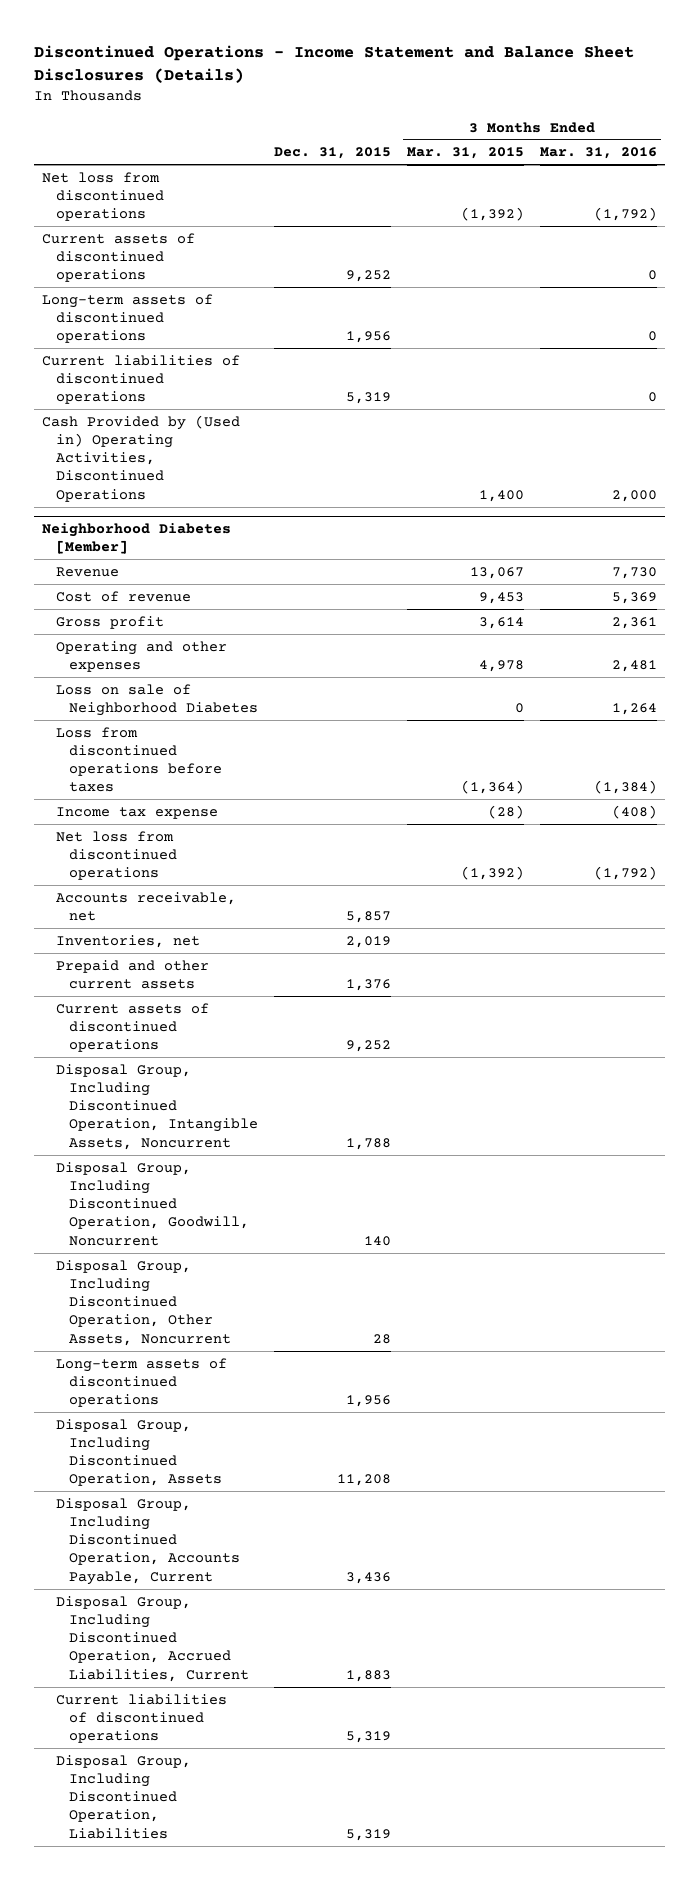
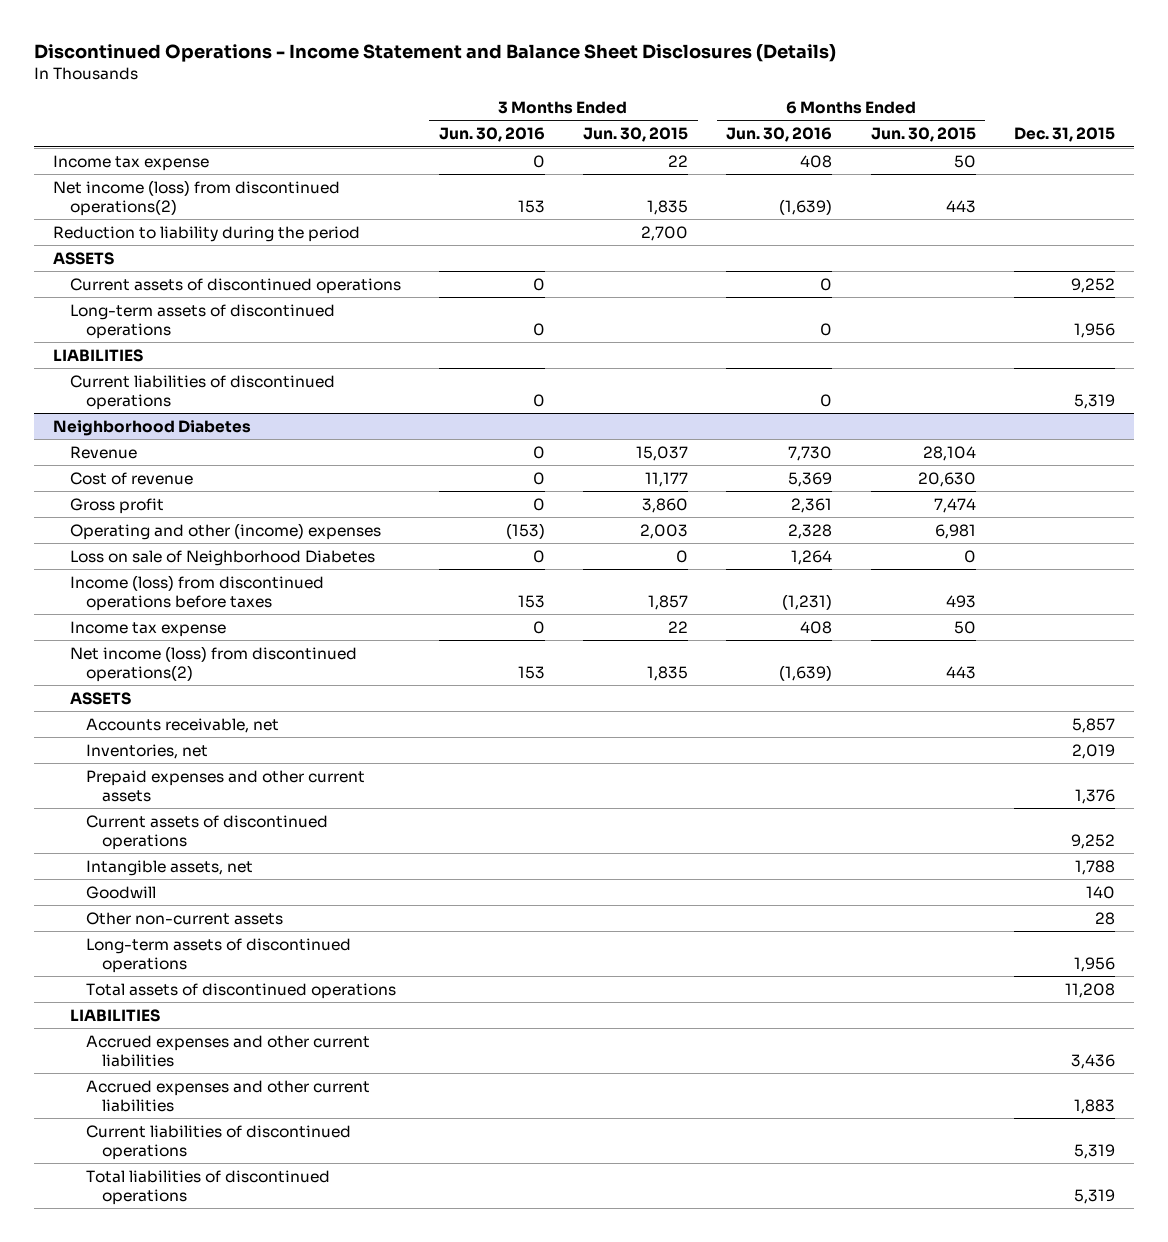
- | Dec. 31, 2015 | 3 Months Ended Mar. 31, 2015 | 3 Months Ended Mar. 31, 2016
+ | 3 Months Ended Jun. 30, 2016 | 3 Months Ended Jun. 30, 2015 | 6 Months Ended Jun. 30, 2016 | 6 Months Ended Jun. 30, 2015 | Dec. 31, 2015
- Net loss from discontinued operations | | (1,392) | (1,792)
+ Income tax expense | 0 | 22 | 408 | 50 |
+ Net income (loss) from discontinued operations(2) | 153 | 1,835 | (1,639) | 443 |
+ Reduction to liability during the period | | 2,700 | | |
+ ASSETS
+ LIABILITIES
- Cash Provided by (Used in) Operating Activities, Discontinued Operations | | 1,400 | 2,000
- Neighborhood Diabetes [Member]
+ Neighborhood Diabetes
- Operating and other expenses | | 4,978 | 2,481
+ Operating and other (income) expenses | (153) | 2,003 | 2,328 | 6,981 |
- Loss from discontinued operations before taxes | | (1,364) | (1,384)
+ Income (loss) from discontinued operations before taxes | 153 | 1,857 | (1,231) | 493 |
- Net loss from discontinued operations | | (1,392) | (1,792)
+ Net income (loss) from discontinued operations(2) | 153 | 1,835 | (1,639) | 443 |
+ ASSETS
- Prepaid and other current assets | 1,376 | |
+ Prepaid expenses and other current assets | | | | | 1,376
- Disposal Group, Including Discontinued Operation, Intangible Assets, Noncurrent | 1,788 | |
- Disposal Group, Including Discontinued Operation, Goodwill, Noncurrent | 140 | |
- Disposal Group, Including Discontinued Operation, Other Assets, Noncurrent | 28 | |
+ Intangible assets, net | | | | | 1,788
+ Goodwill | | | | | 140
+ Other non-current assets | | | | | 28
- Disposal Group, Including Discontinued Operation, Assets | 11,208 | |
- Disposal Group, Including Discontinued Operation, Accounts Payable, Current | 3,436 | |
- Disposal Group, Including Discontinued Operation, Accrued Liabilities, Current | 1,883 | |
+ Total assets of discontinued operations | | | | | 11,208
+ LIABILITIES
+ Accrued expenses and other current liabilities | | | | | 3,436
+ Accrued expenses and other current liabilities | | | | | 1,883
- Disposal Group, Including Discontinued Operation, Liabilities | 5,319 | |
+ Total liabilities of discontinued operations | | | | | 5,319

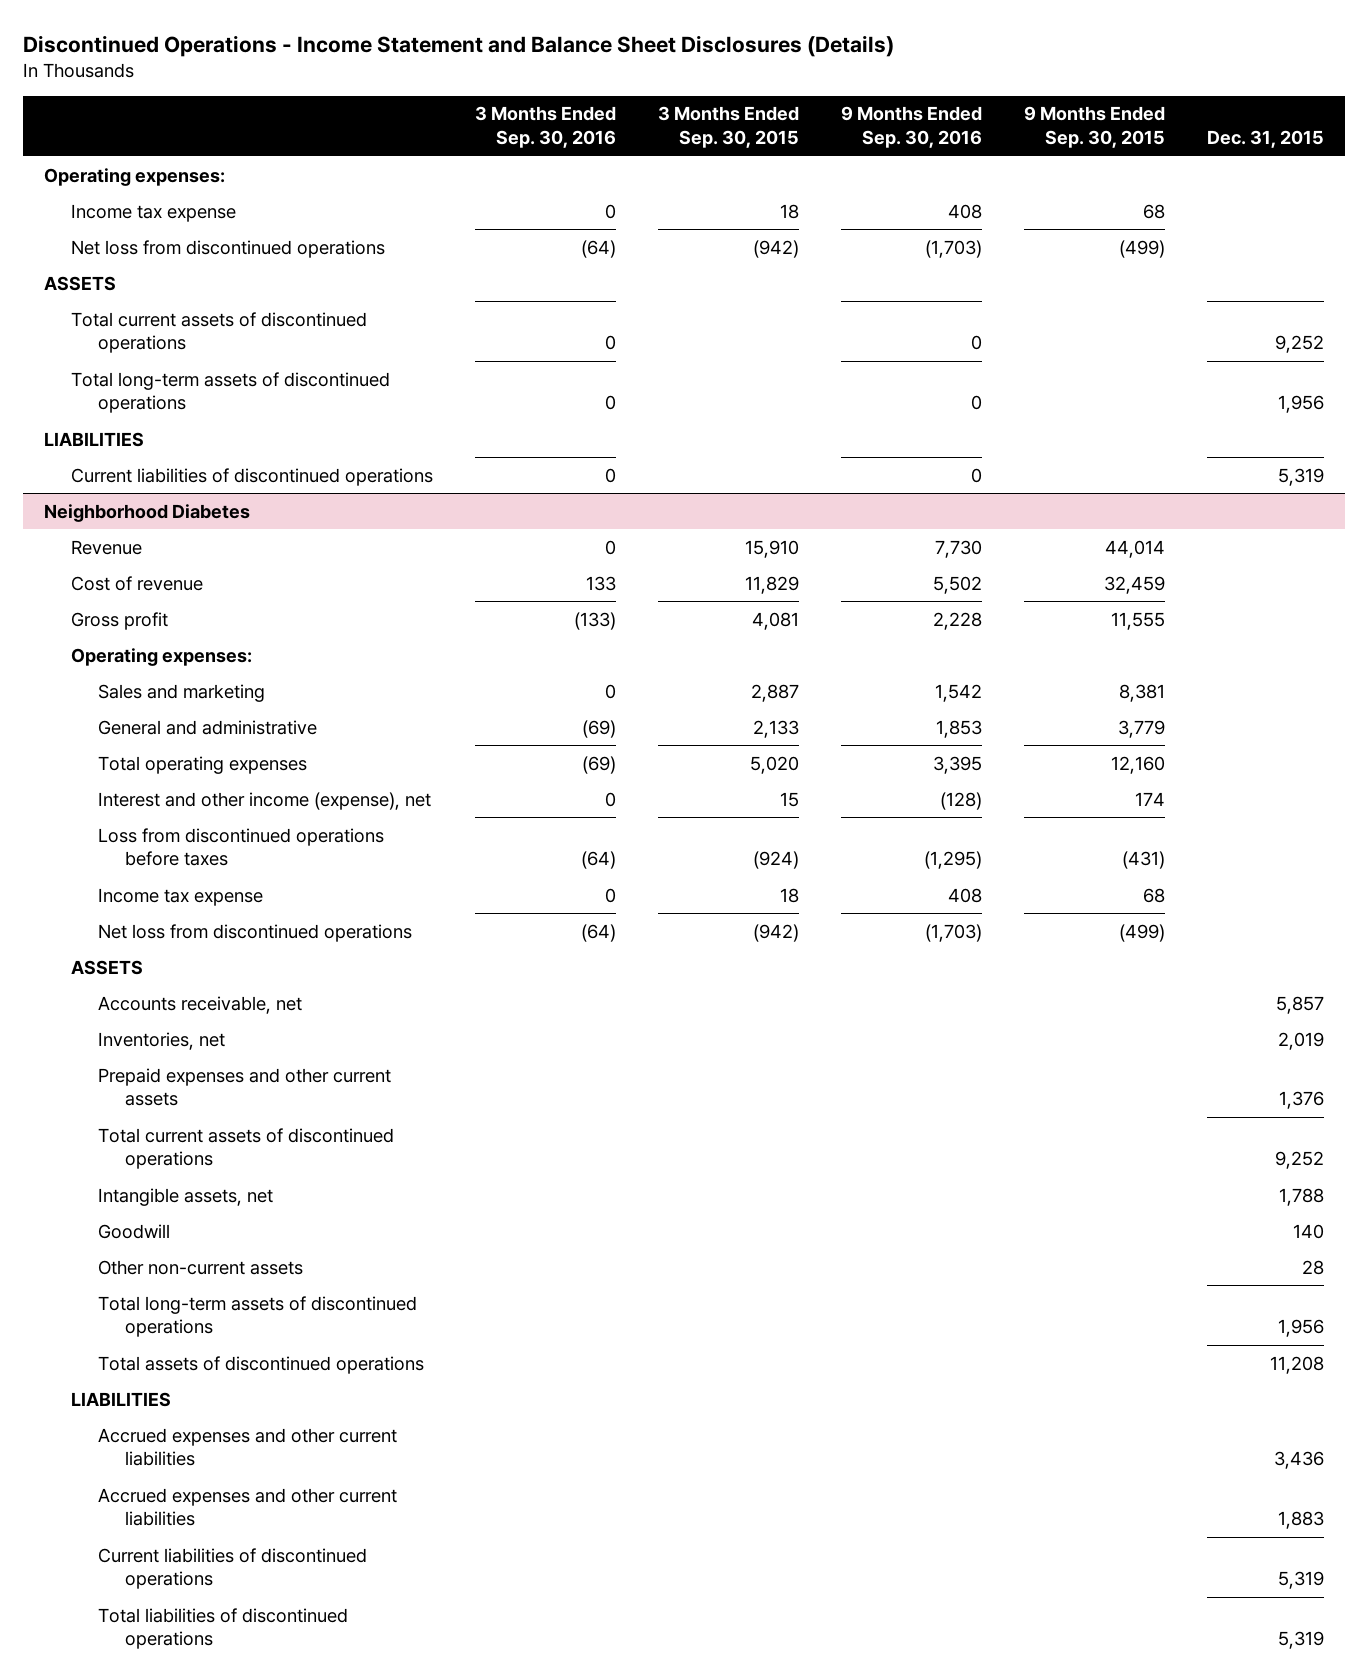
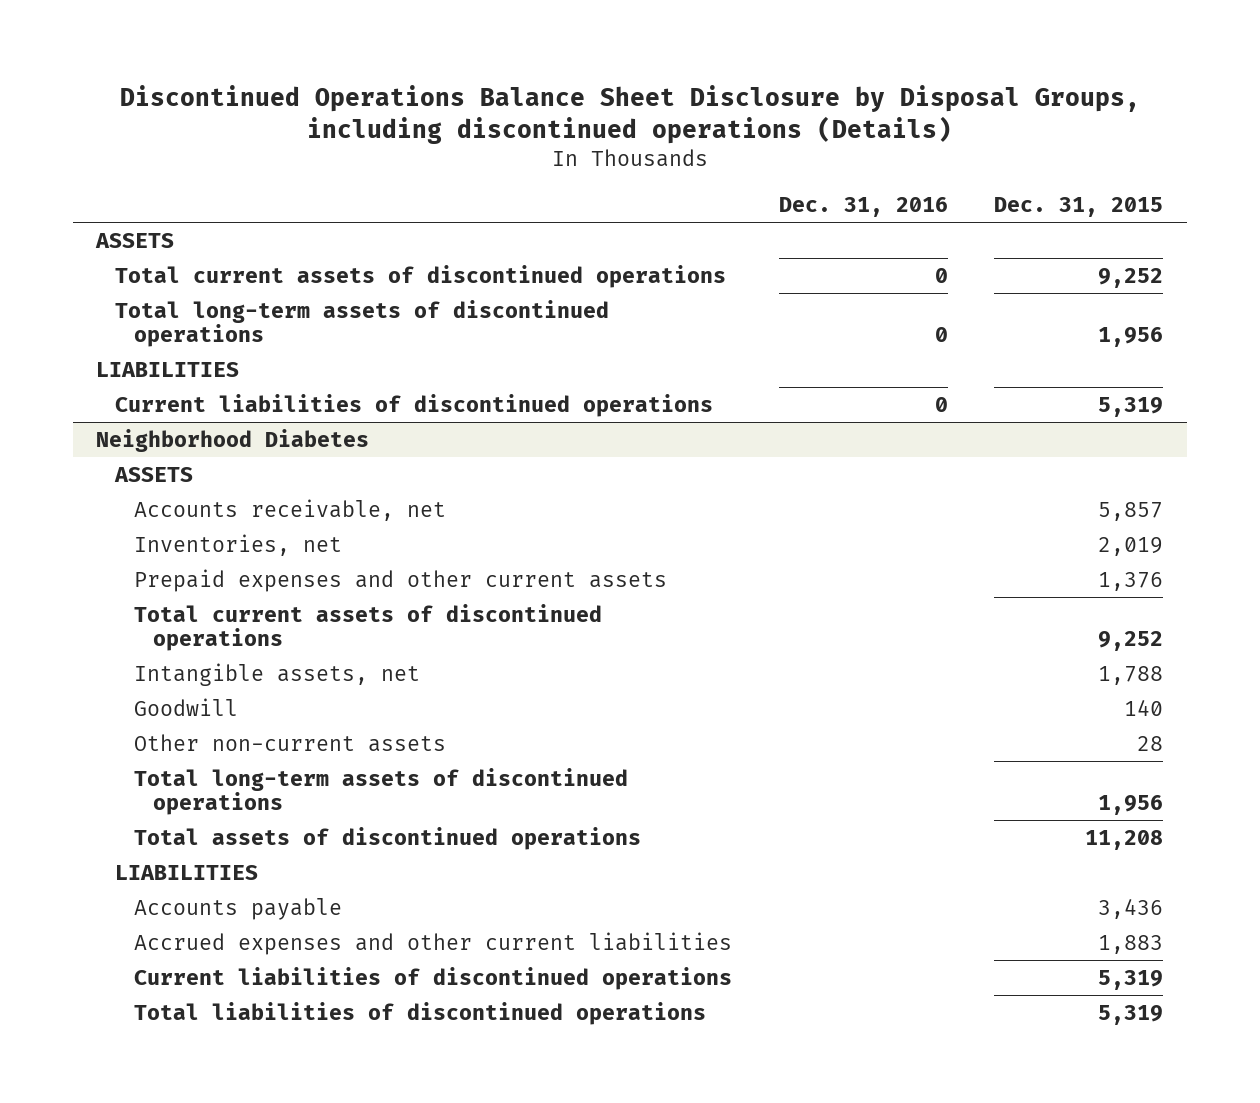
- Discontinued Operations - Income Statement and Balance Sheet Disclosures (Details)
+ Discontinued Operations Balance Sheet Disclosure by Disposal Groups, including discontinued operations (Details)
- | 3 Months Ended Sep. 30, 2016 | 3 Months Ended Sep. 30, 2015 | 9 Months Ended Sep. 30, 2016 | 9 Months Ended Sep. 30, 2015 | Dec. 31, 2015
+ | Dec. 31, 2016 | Dec. 31, 2015
- Operating expenses:
- Income tax expense | 0 | 18 | 408 | 68 |
- Net loss from discontinued operations | (64) | (942) | (1,703) | (499) |
@ Neighborhood Diabetes
- Revenue | 0 | 15,910 | 7,730 | 44,014 |
- Cost of revenue | 133 | 11,829 | 5,502 | 32,459 |
- Gross profit | (133) | 4,081 | 2,228 | 11,555 |
- Operating expenses:
- Sales and marketing | 0 | 2,887 | 1,542 | 8,381 |
- General and administrative | (69) | 2,133 | 1,853 | 3,779 |
- Total operating expenses | (69) | 5,020 | 3,395 | 12,160 |
- Interest and other income (expense), net | 0 | 15 | (128) | 174 |
- Loss from discontinued operations before taxes | (64) | (924) | (1,295) | (431) |
- Income tax expense | 0 | 18 | 408 | 68 |
- Net loss from discontinued operations | (64) | (942) | (1,703) | (499) |
- Accrued expenses and other current liabilities | | | | | 3,436
+ Accounts payable | | 3,436

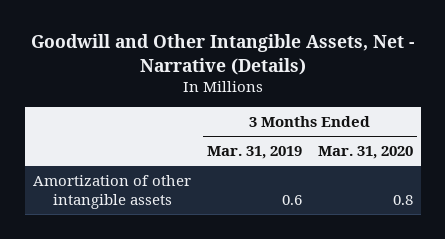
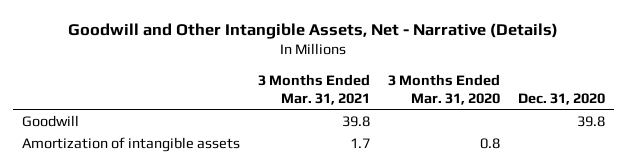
- | 3 Months Ended Mar. 31, 2019 | 3 Months Ended Mar. 31, 2020
+ | 3 Months Ended Mar. 31, 2021 | 3 Months Ended Mar. 31, 2020 | Dec. 31, 2020
- Amortization of other intangible assets | 0.6 | 0.8
+ Goodwill | 39.8 | | 39.8
+ Amortization of intangible assets | 1.7 | 0.8 |

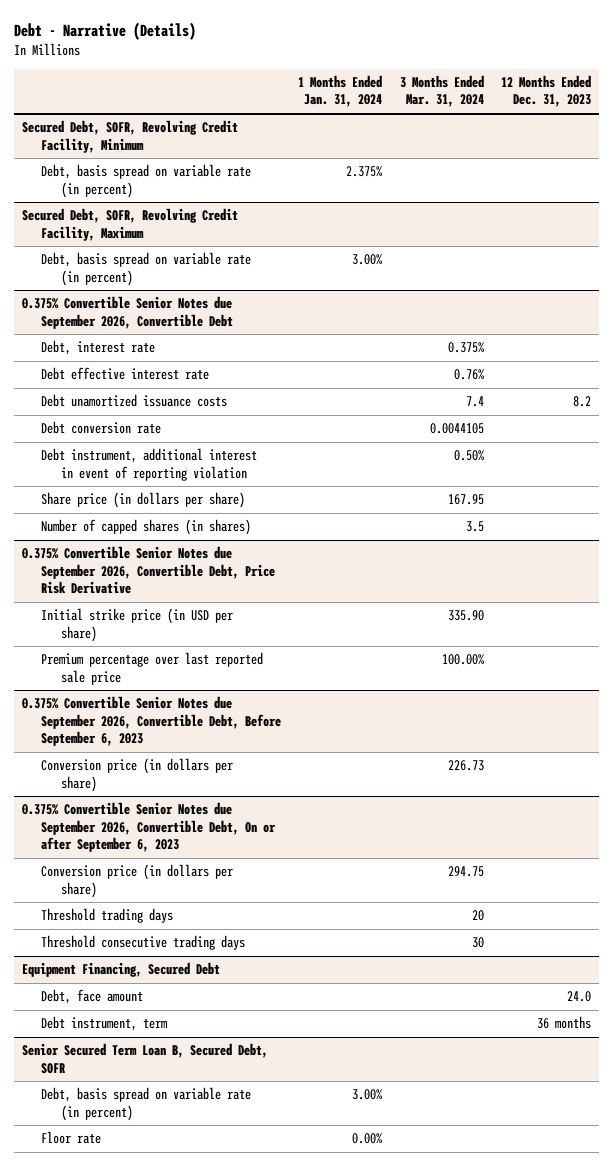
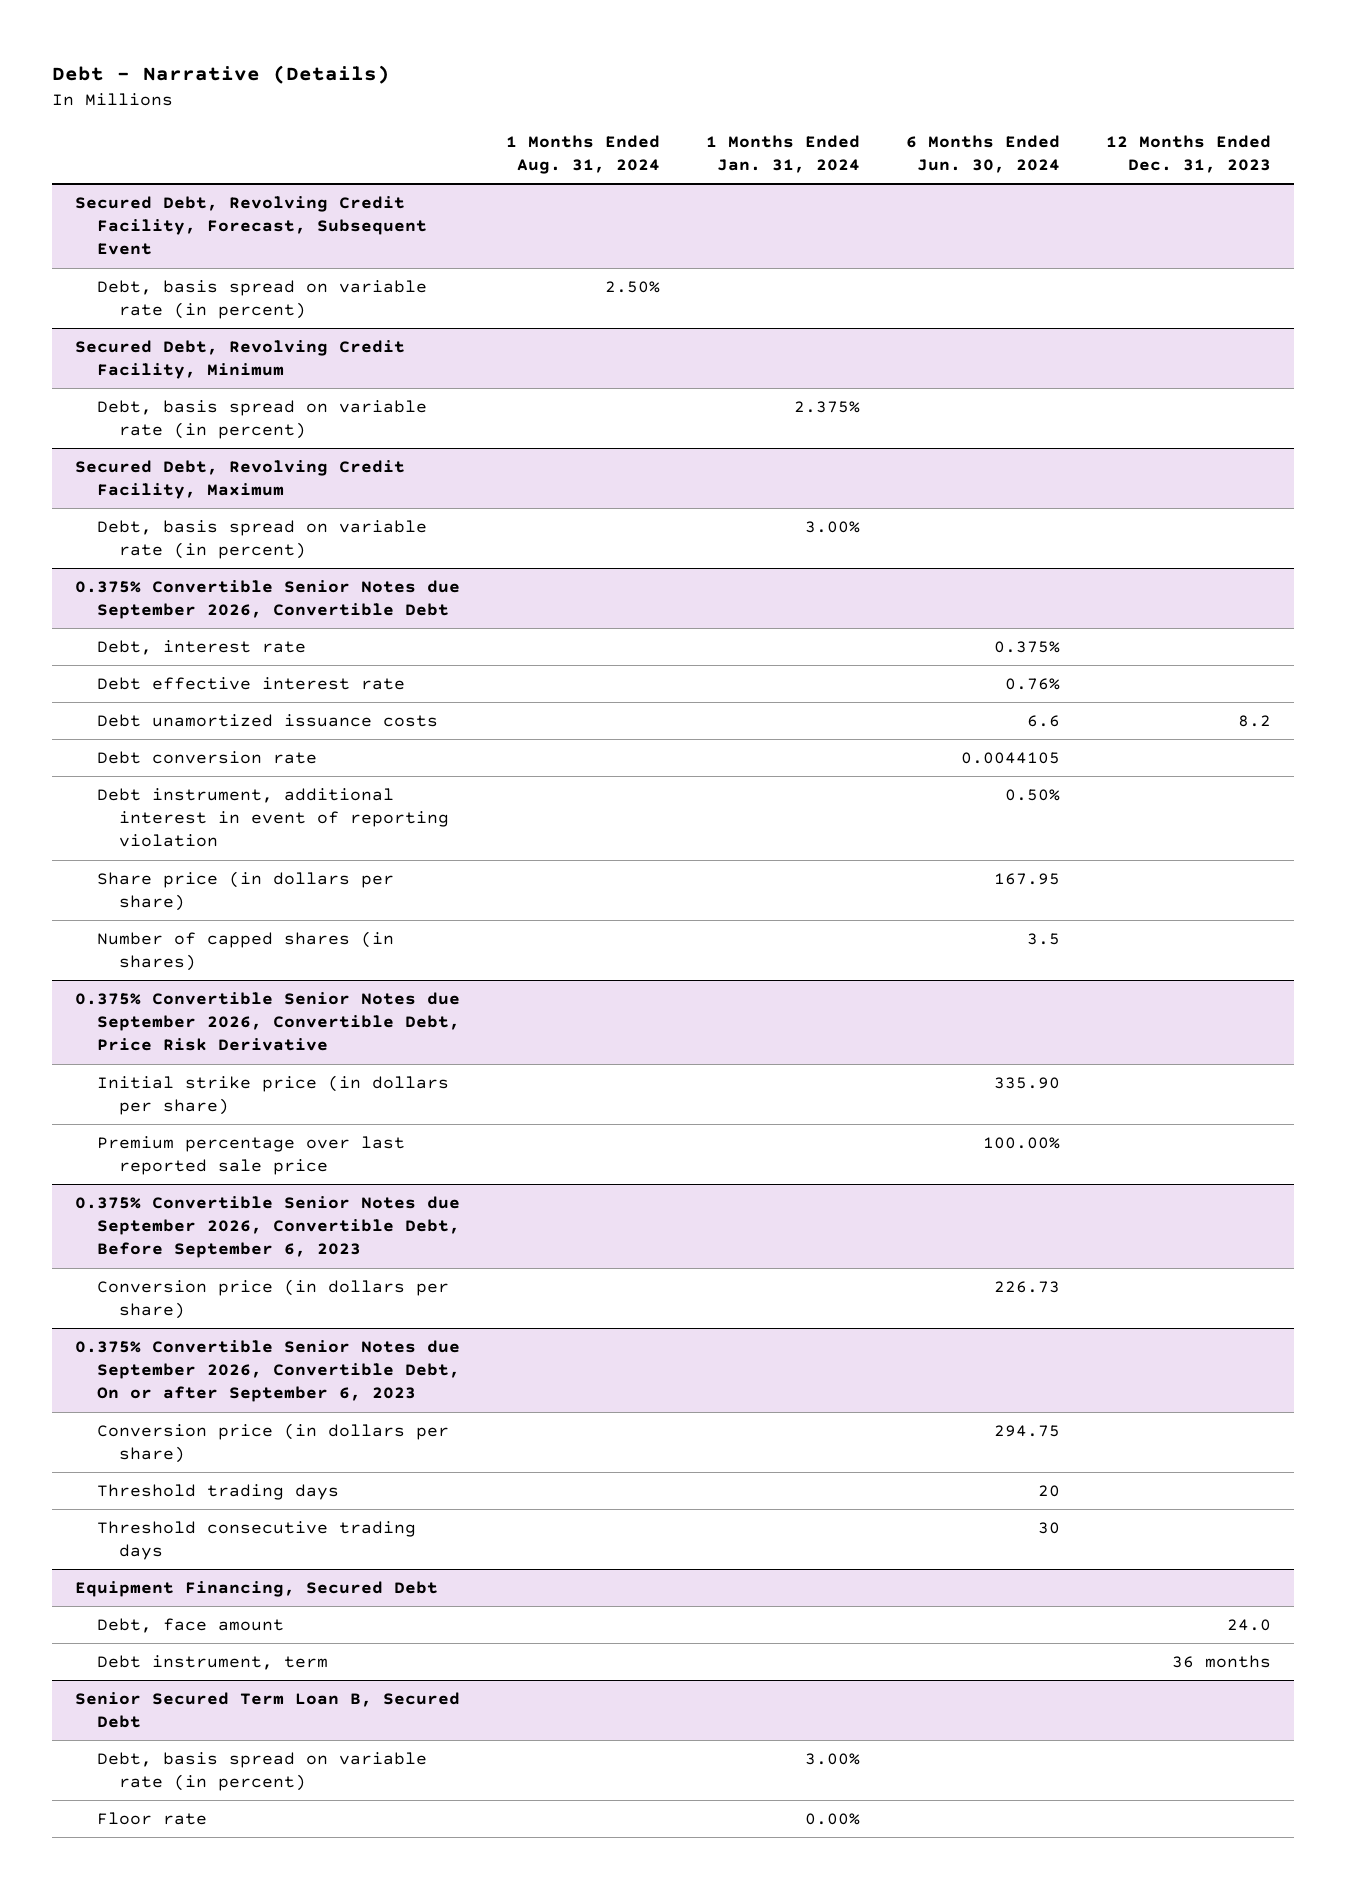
- | 1 Months Ended Jan. 31, 2024 | 3 Months Ended Mar. 31, 2024 | 12 Months Ended Dec. 31, 2023
+ | 1 Months Ended Aug. 31, 2024 | 1 Months Ended Jan. 31, 2024 | 6 Months Ended Jun. 30, 2024 | 12 Months Ended Dec. 31, 2023
- Secured Debt, SOFR, Revolving Credit Facility, Minimum
+ Secured Debt, Revolving Credit Facility, Forecast, Subsequent Event
+ Debt, basis spread on variable rate (in percent) | 2.50% | | |
+ Secured Debt, Revolving Credit Facility, Minimum
- Secured Debt, SOFR, Revolving Credit Facility, Maximum
+ Secured Debt, Revolving Credit Facility, Maximum
@ 0.375% Convertible Senior Notes due September 2026, Convertible Debt, Price Risk Derivative
- Initial strike price (in USD per share) | | 335.90 |
+ Initial strike price (in dollars per share) | | | 335.90 |
- Senior Secured Term Loan B, Secured Debt, SOFR
+ Senior Secured Term Loan B, Secured Debt

